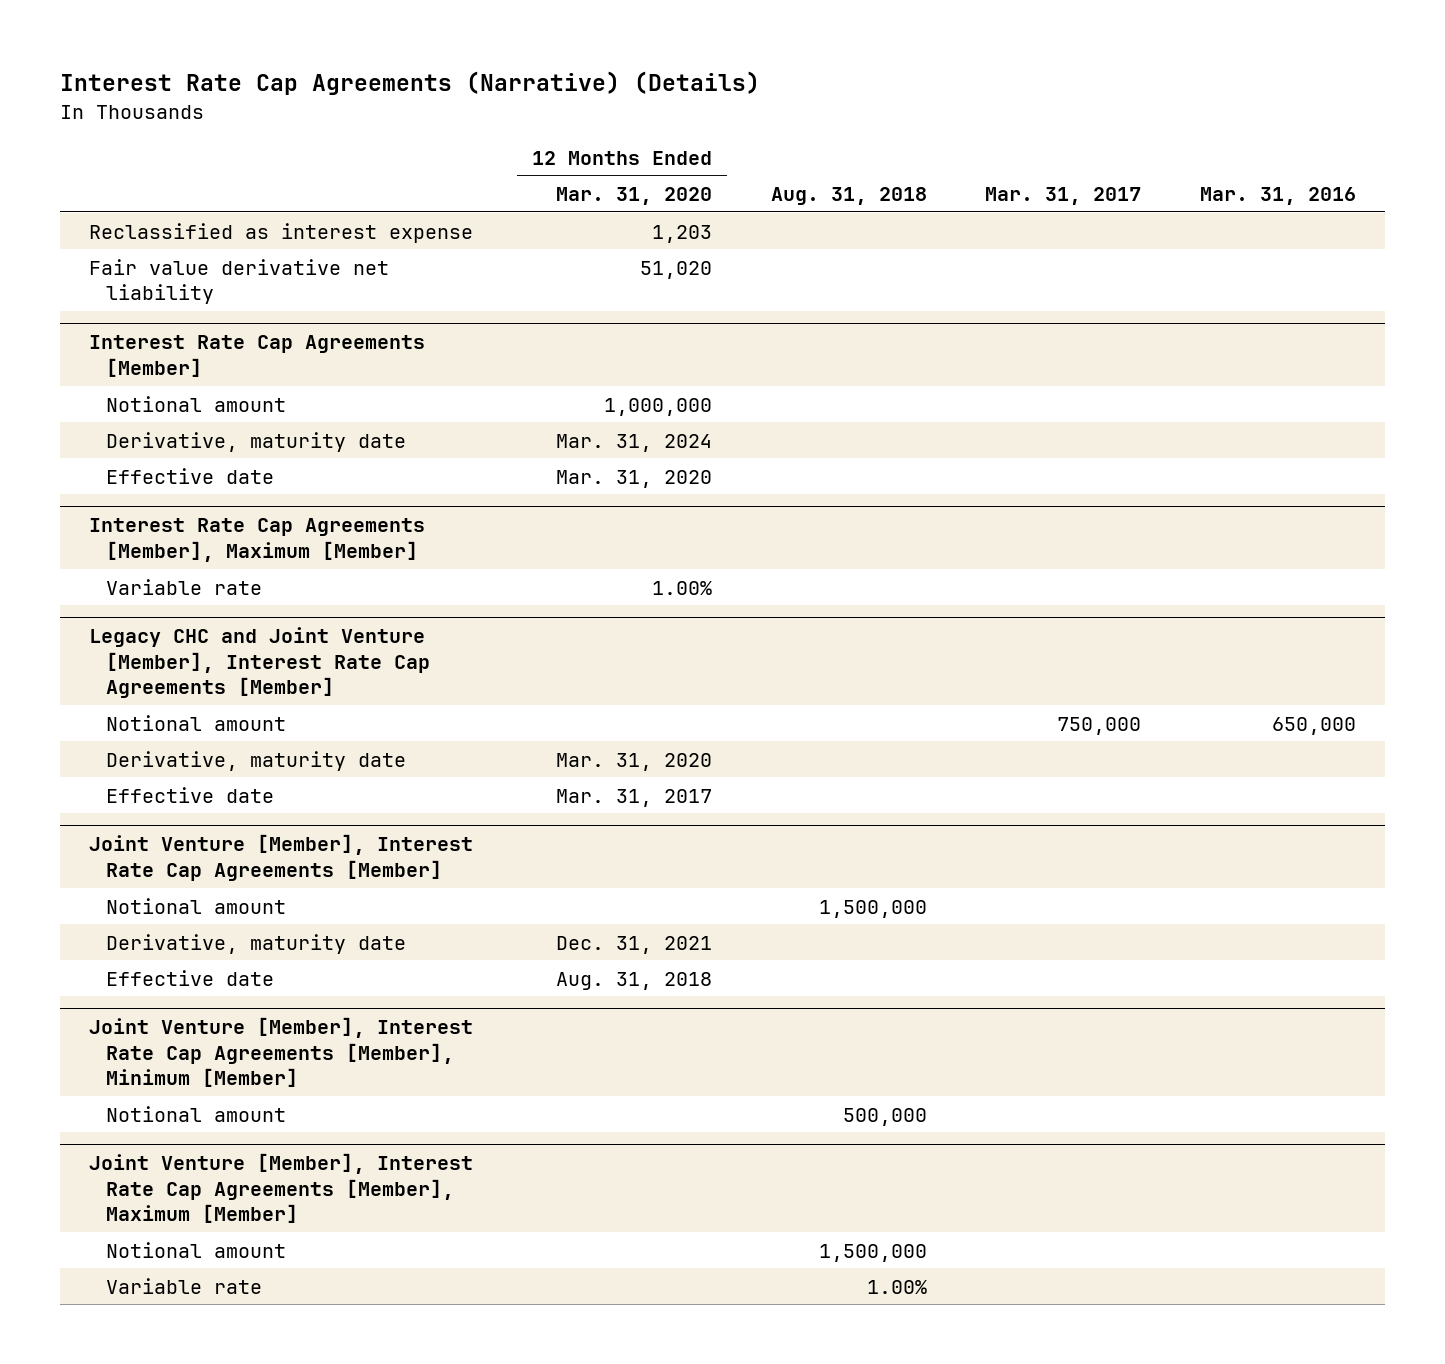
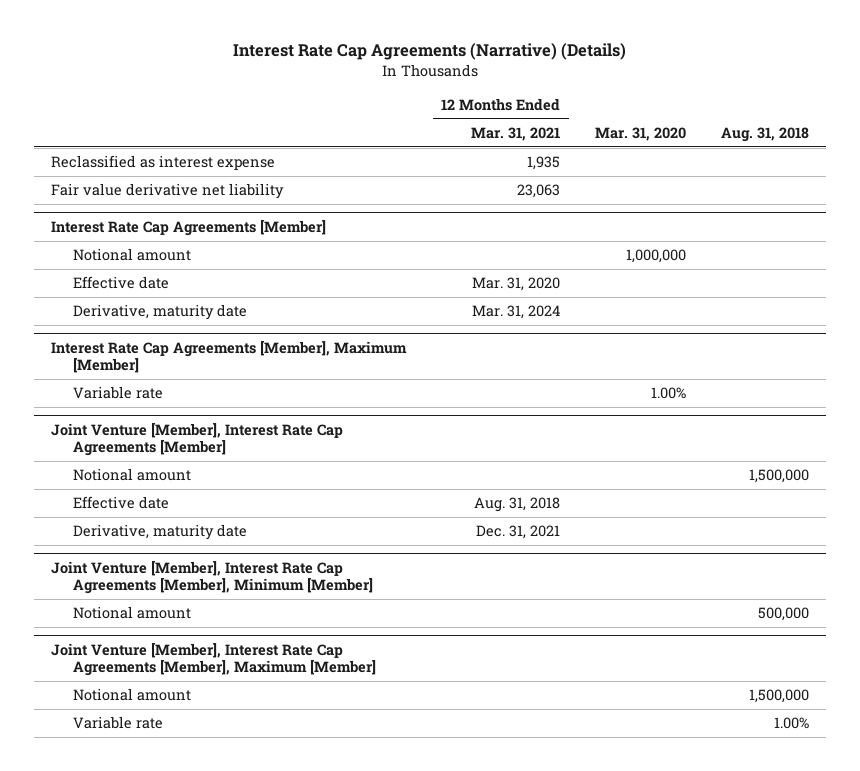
- | 12 Months Ended Mar. 31, 2020 | Aug. 31, 2018 | Mar. 31, 2017 | Mar. 31, 2016
+ | 12 Months Ended Mar. 31, 2021 | Mar. 31, 2020 | Aug. 31, 2018
@ Interest Rate Cap Agreements [Member]
moved down: Derivative, maturity date | Mar. 31, 2024 | |
- Legacy CHC and Joint Venture [Member], Interest Rate Cap Agreements [Member]
- Notional amount | | | 750,000 | 650,000
- Derivative, maturity date | Mar. 31, 2020 | | |
- Effective date | Mar. 31, 2017 | | |
@ Joint Venture [Member], Interest Rate Cap Agreements [Member]
moved down: Derivative, maturity date | Dec. 31, 2021 | |

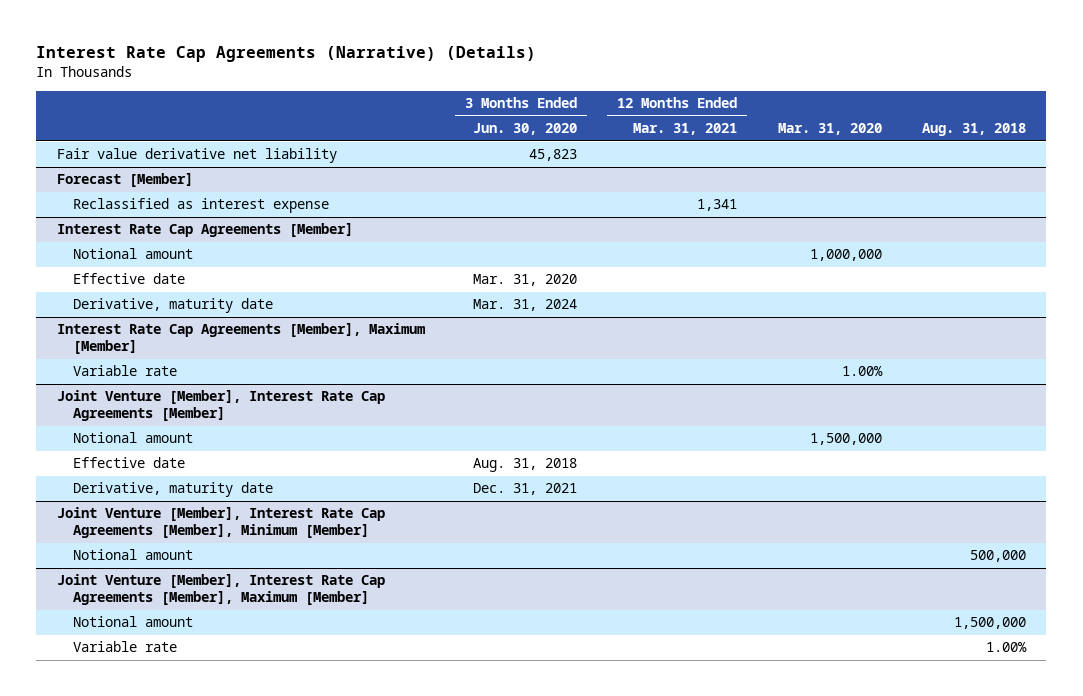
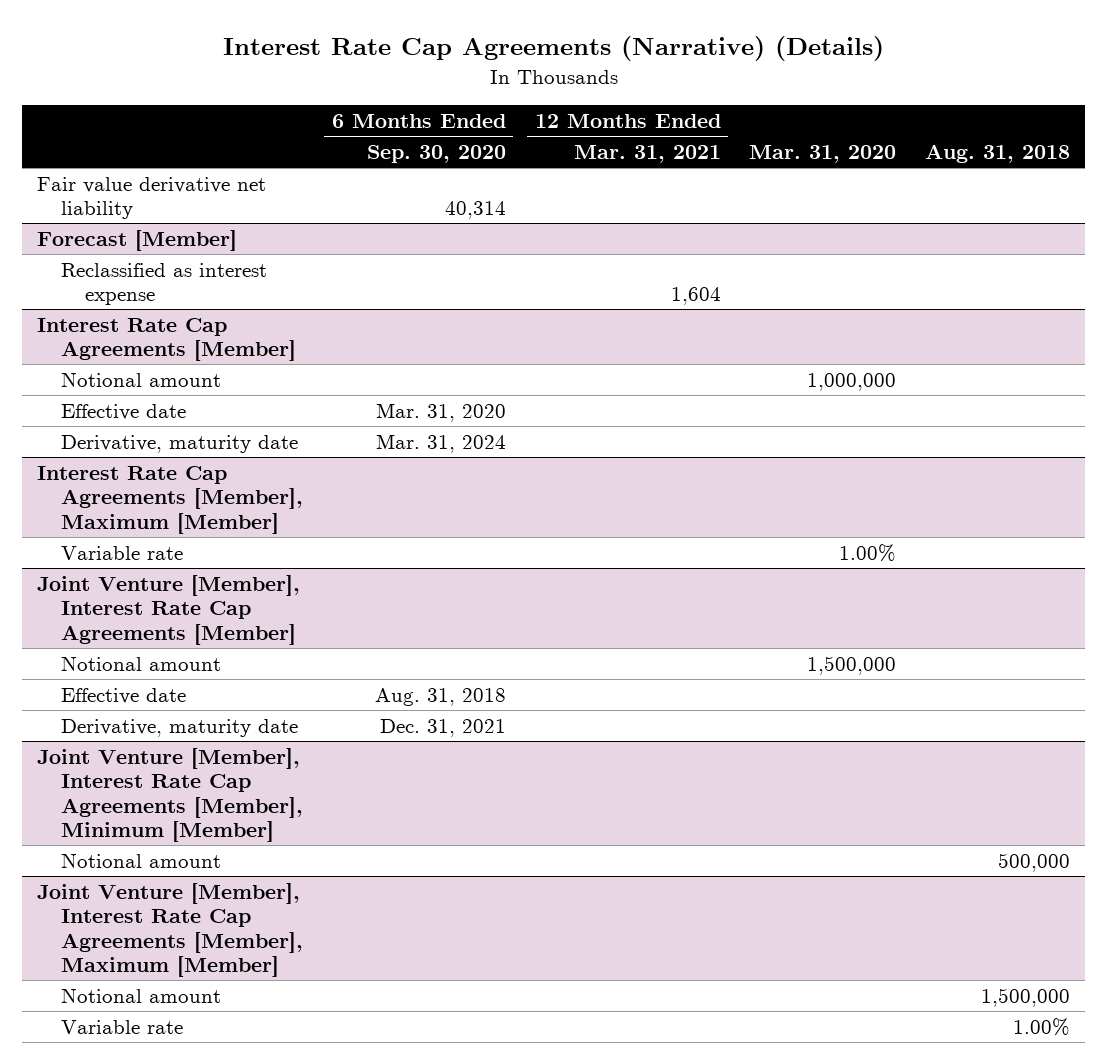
- | 3 Months Ended Jun. 30, 2020 | 12 Months Ended Mar. 31, 2021 | Mar. 31, 2020 | Aug. 31, 2018
+ | 6 Months Ended Sep. 30, 2020 | 12 Months Ended Mar. 31, 2021 | Mar. 31, 2020 | Aug. 31, 2018
@ Forecast [Member]
- Reclassified as interest expense | | 1,341 | |
+ Reclassified as interest expense | | 1,604 | |

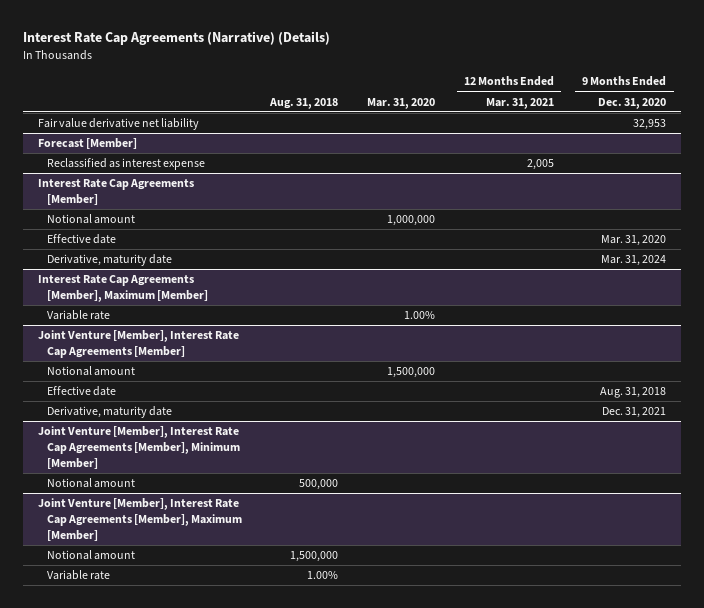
- | 6 Months Ended Sep. 30, 2020 | 12 Months Ended Mar. 31, 2021 | Mar. 31, 2020 | Aug. 31, 2018
+ | Aug. 31, 2018 | Mar. 31, 2020 | 12 Months Ended Mar. 31, 2021 | 9 Months Ended Dec. 31, 2020
@ Forecast [Member]
- Reclassified as interest expense | | 1,604 | |
+ Reclassified as interest expense | | | 2,005 |

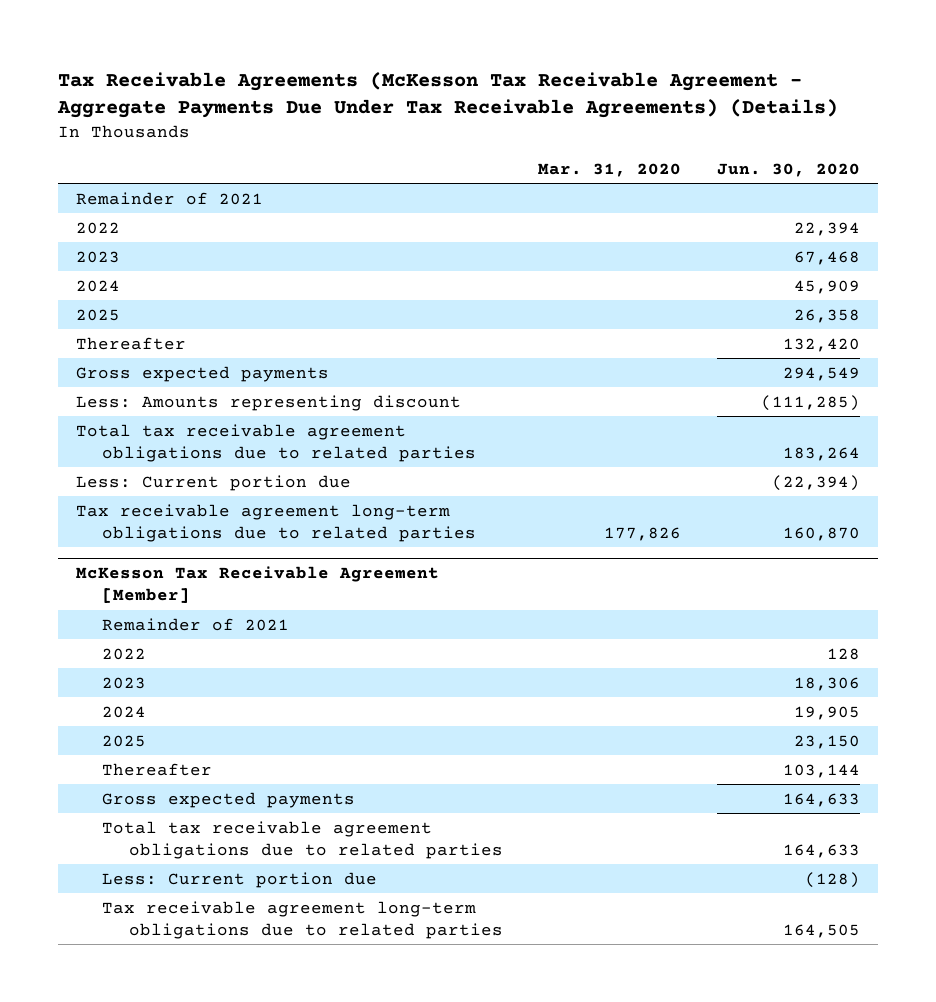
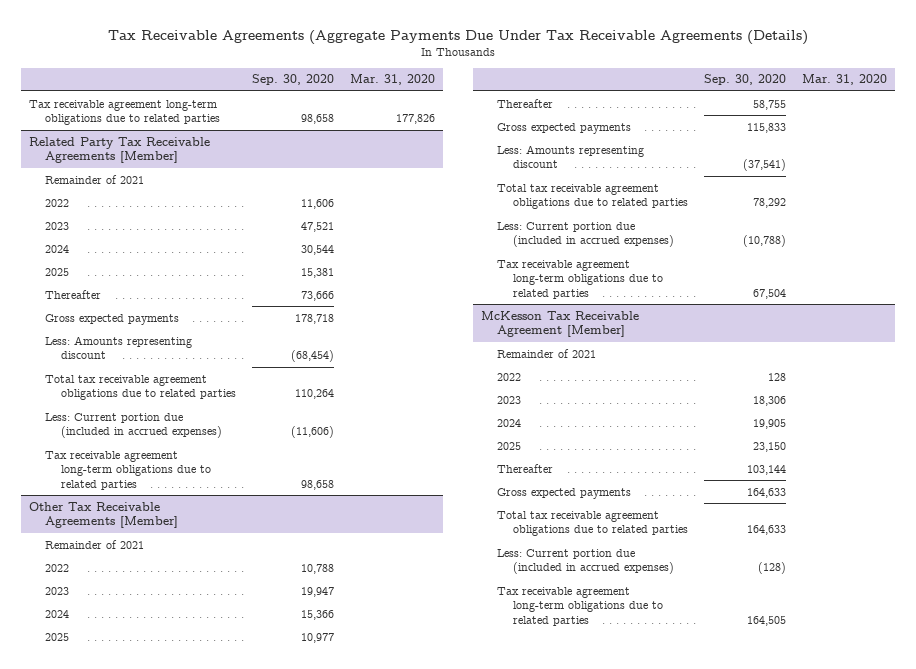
- Tax Receivable Agreements (McKesson Tax Receivable Agreement - Aggregate Payments Due Under Tax Receivable Agreements) (Details)
+ Tax Receivable Agreements (Aggregate Payments Due Under Tax Receivable Agreements (Details)
- | Mar. 31, 2020 | Jun. 30, 2020
+ | Sep. 30, 2020 | Mar. 31, 2020
- Remainder of 2021
- 2022 | | 22,394
- 2023 | | 67,468
- 2024 | | 45,909
- 2025 | | 26,358
- Thereafter | | 132,420
- Gross expected payments | | 294,549
- Less: Amounts representing discount | | (111,285)
- Total tax receivable agreement obligations due to related parties | | 183,264
- Less: Current portion due | | (22,394)
+ Related Party Tax Receivable Agreements [Member]
+ Remainder of 2021
+ 2022 | 11,606 |
+ 2023 | 47,521 |
+ 2024 | 30,544 |
+ 2025 | 15,381 |
+ Thereafter | 73,666 |
+ Gross expected payments | 178,718 |
+ Less: Amounts representing discount | (68,454) |
+ Total tax receivable agreement obligations due to related parties | 110,264 |
+ Less: Current portion due (included in accrued expenses) | (11,606) |
+ Tax receivable agreement long-term obligations due to related parties | 98,658 |
+ Other Tax Receivable Agreements [Member]
+ Remainder of 2021
+ 2022 | 10,788 |
+ 2023 | 19,947 |
+ 2024 | 15,366 |
+ 2025 | 10,977 |
+ Thereafter | 58,755 |
+ Gross expected payments | 115,833 |
+ Less: Amounts representing discount | (37,541) |
+ Total tax receivable agreement obligations due to related parties | 78,292 |
+ Less: Current portion due (included in accrued expenses) | (10,788) |
+ Tax receivable agreement long-term obligations due to related parties | 67,504 |
@ McKesson Tax Receivable Agreement [Member]
- Less: Current portion due | | (128)
+ Less: Current portion due (included in accrued expenses) | (128) |

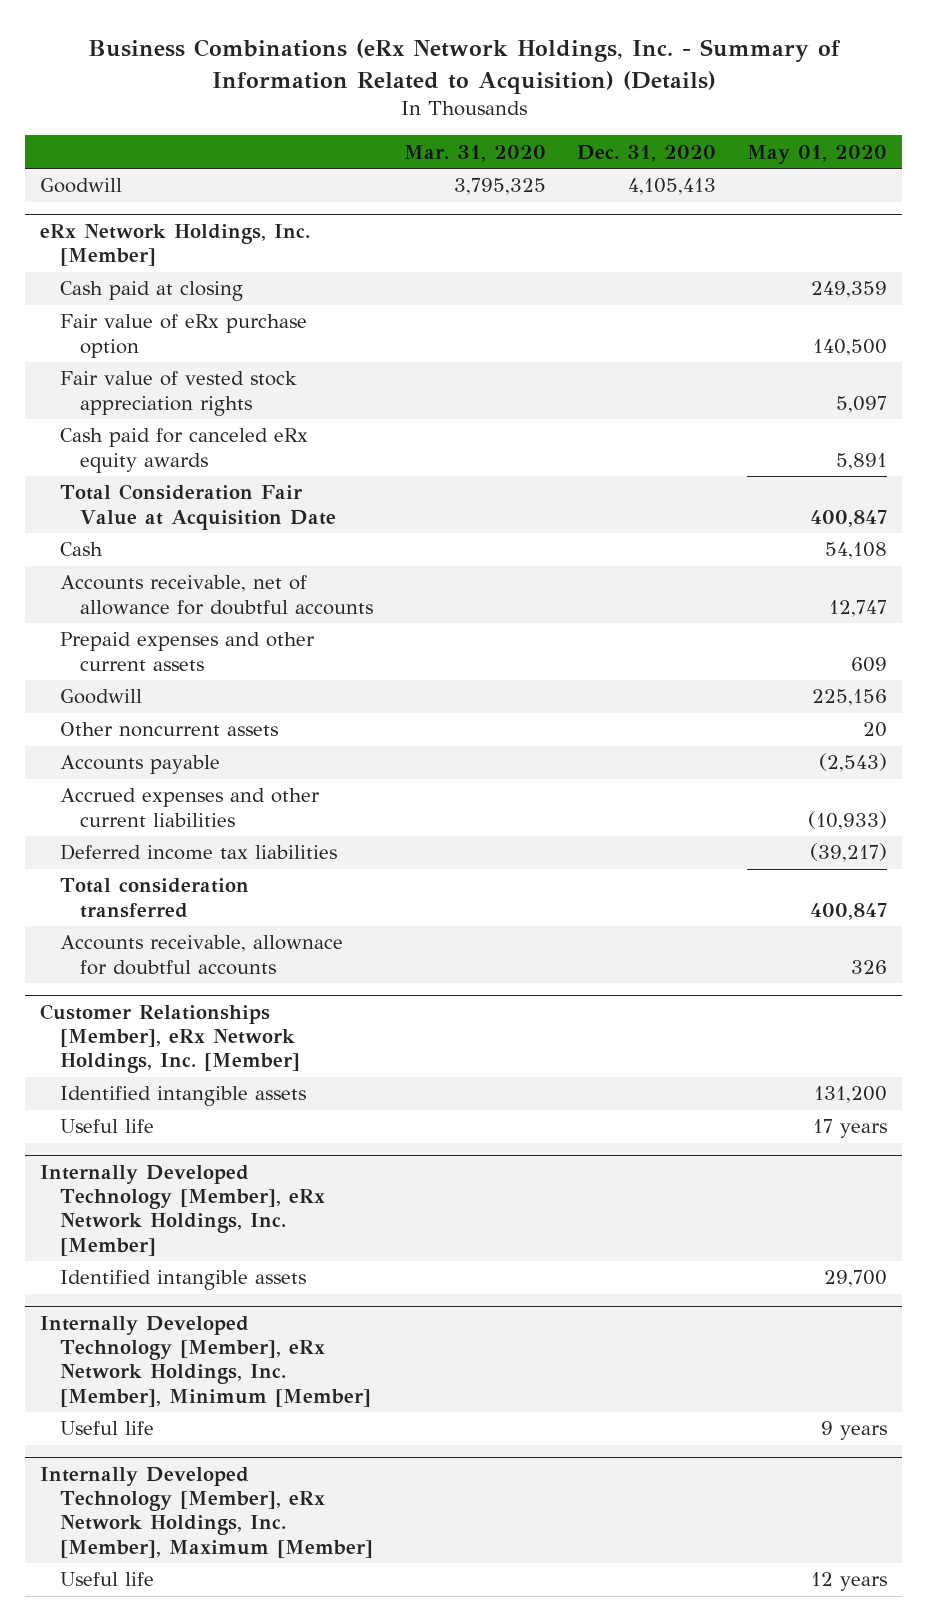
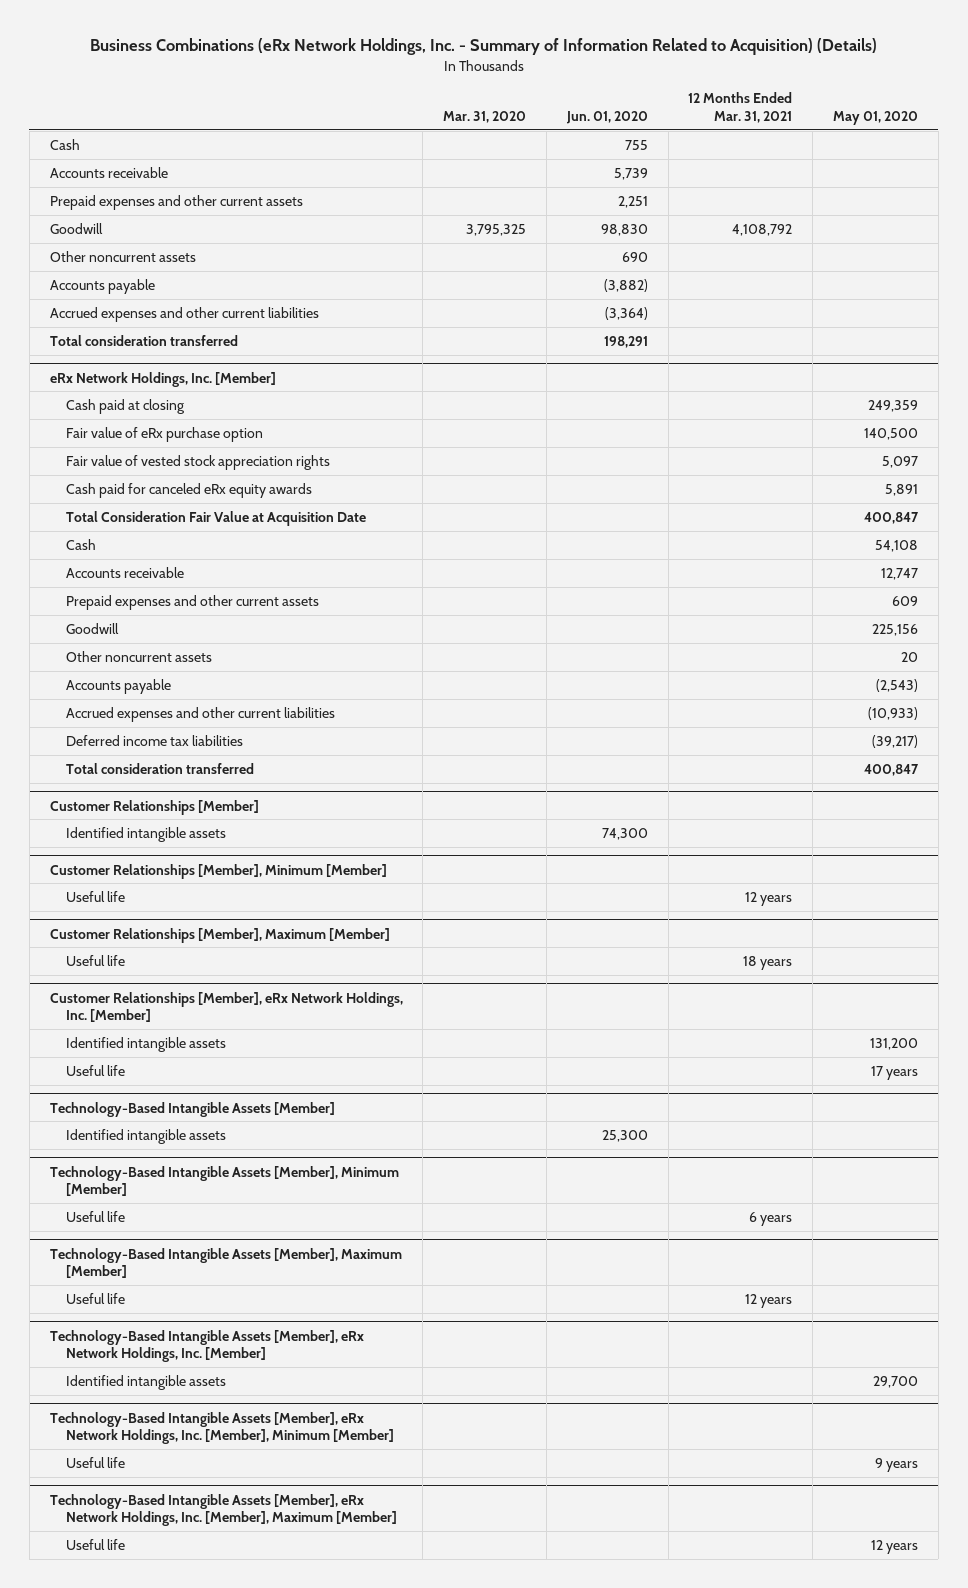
- | Mar. 31, 2020 | Dec. 31, 2020 | May 01, 2020
+ | Mar. 31, 2020 | Jun. 01, 2020 | 12 Months Ended Mar. 31, 2021 | May 01, 2020
+ Cash | | 755 | |
+ Accounts receivable | | 5,739 | |
+ Prepaid expenses and other current assets | | 2,251 | |
+ Other noncurrent assets | | 690 | |
+ Accounts payable | | (3,882) | |
+ Accrued expenses and other current liabilities | | (3,364) | |
+ Total consideration transferred | | 198,291 | |
@ eRx Network Holdings, Inc. [Member]
- Accounts receivable, net of allowance for doubtful accounts | | | 12,747
+ Accounts receivable | | | | 12,747
- Accounts receivable, allownace for doubtful accounts | | | 326
+ Customer Relationships [Member]
+ Identified intangible assets | | 74,300 | |
+ Customer Relationships [Member], Minimum [Member]
+ Useful life | | | 12 years |
+ Customer Relationships [Member], Maximum [Member]
+ Useful life | | | 18 years |
- Internally Developed Technology [Member], eRx Network Holdings, Inc. [Member]
+ Technology-Based Intangible Assets [Member]
+ Identified intangible assets | | 25,300 | |
+ Technology-Based Intangible Assets [Member], Minimum [Member]
+ Useful life | | | 6 years |
+ Technology-Based Intangible Assets [Member], Maximum [Member]
+ Useful life | | | 12 years |
+ Technology-Based Intangible Assets [Member], eRx Network Holdings, Inc. [Member]
- Internally Developed Technology [Member], eRx Network Holdings, Inc. [Member], Minimum [Member]
+ Technology-Based Intangible Assets [Member], eRx Network Holdings, Inc. [Member], Minimum [Member]
- Internally Developed Technology [Member], eRx Network Holdings, Inc. [Member], Maximum [Member]
+ Technology-Based Intangible Assets [Member], eRx Network Holdings, Inc. [Member], Maximum [Member]

